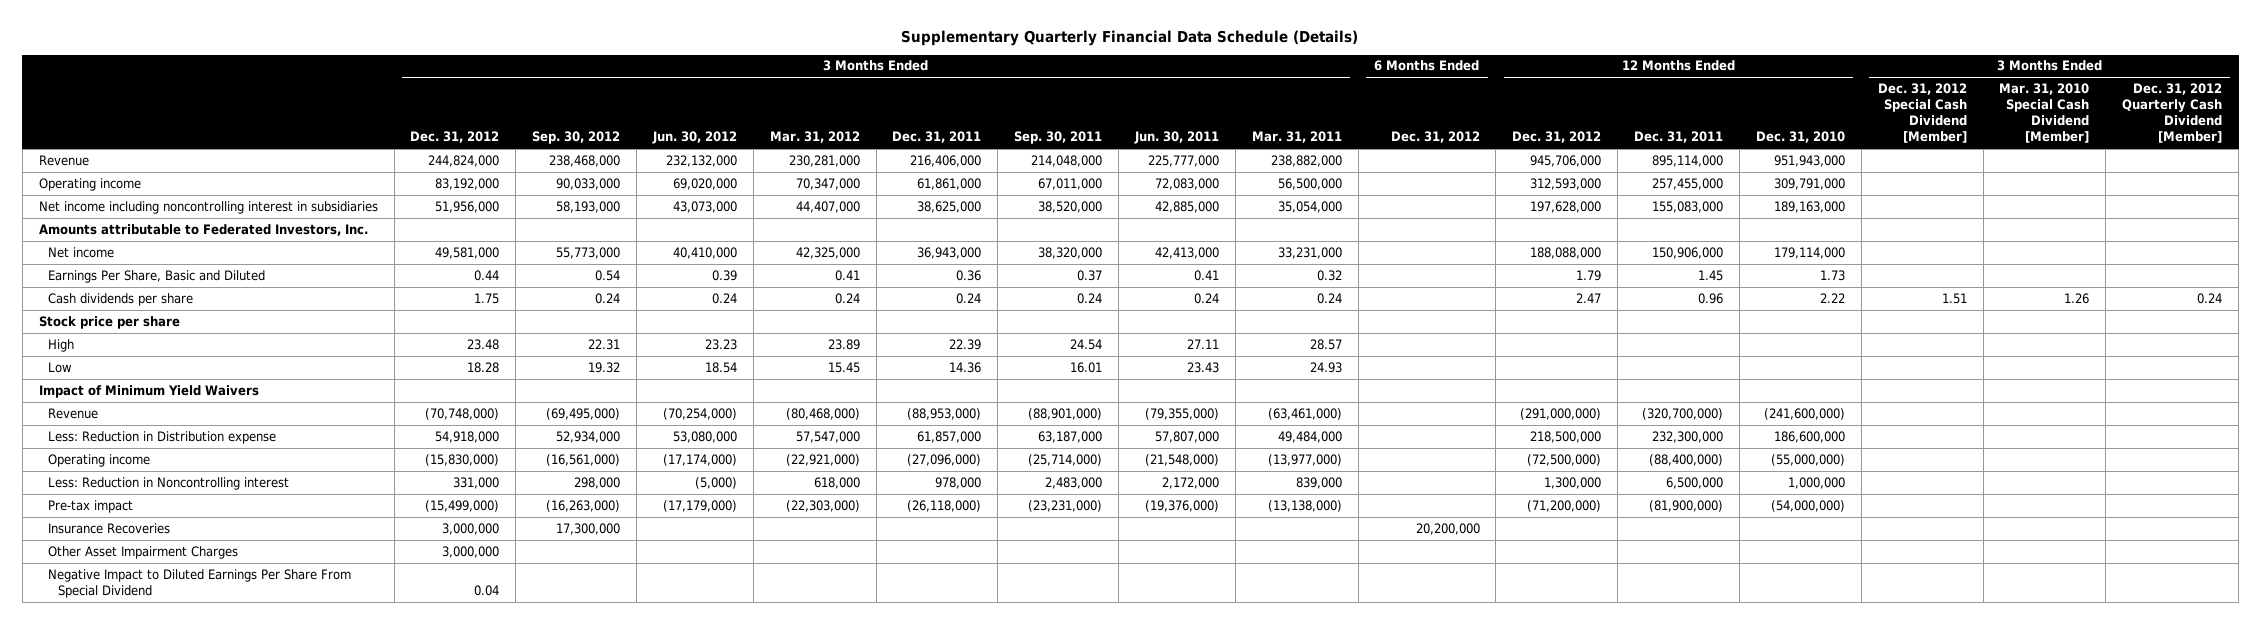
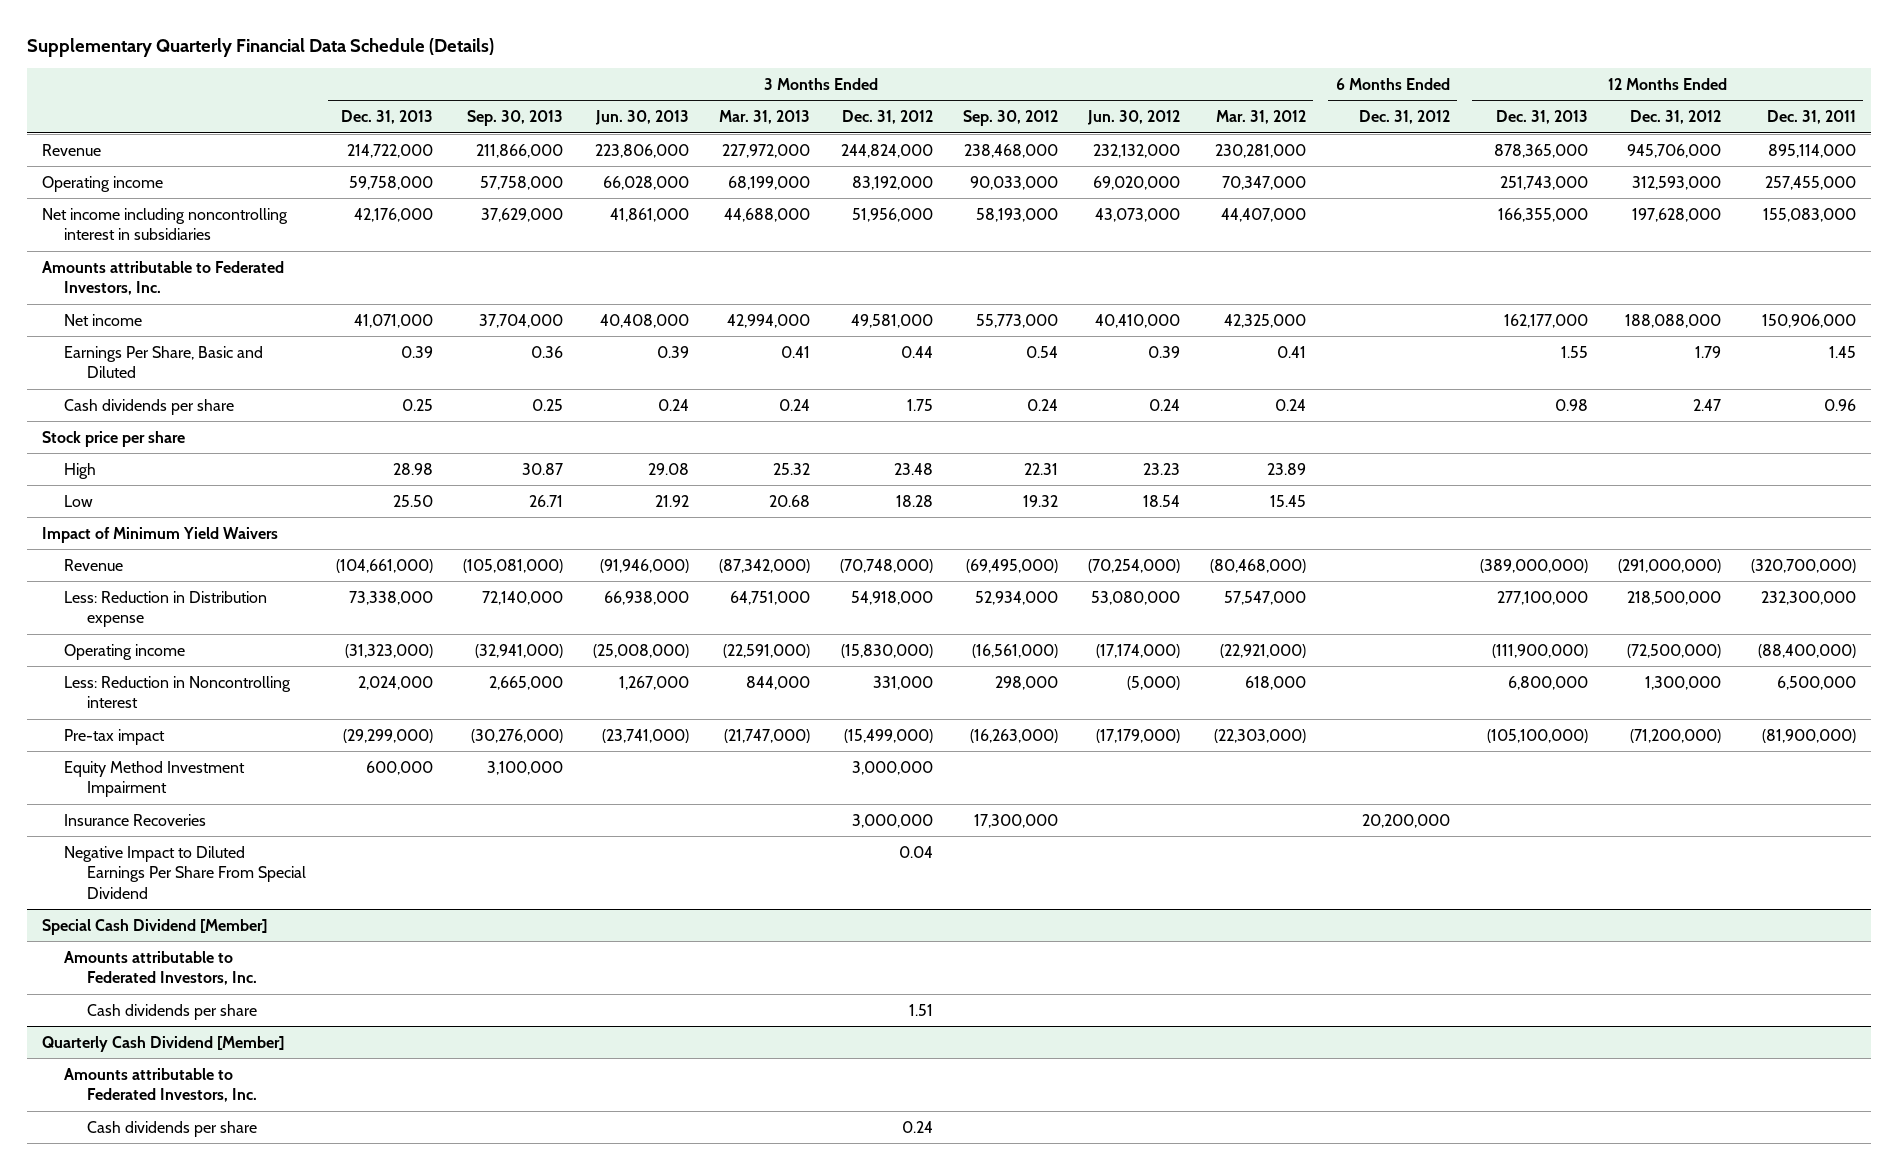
- | 3 Months Ended Dec. 31, 2012 | 3 Months Ended Sep. 30, 2012 | 3 Months Ended Jun. 30, 2012 | 3 Months Ended Mar. 31, 2012 | 3 Months Ended Dec. 31, 2011 | 3 Months Ended Sep. 30, 2011 | 3 Months Ended Jun. 30, 2011 | 3 Months Ended Mar. 31, 2011 | 6 Months Ended Dec. 31, 2012 | 12 Months Ended Dec. 31, 2012 | 12 Months Ended Dec. 31, 2011 | 12 Months Ended Dec. 31, 2010 | 3 Months Ended Dec. 31, 2012 Special Cash Dividend [Member] | 3 Months Ended Mar. 31, 2010 Special Cash Dividend [Member] | 3 Months Ended Dec. 31, 2012 Quarterly Cash Dividend [Member]
+ | 3 Months Ended Dec. 31, 2013 | 3 Months Ended Sep. 30, 2013 | 3 Months Ended Jun. 30, 2013 | 3 Months Ended Mar. 31, 2013 | 3 Months Ended Dec. 31, 2012 | 3 Months Ended Sep. 30, 2012 | 3 Months Ended Jun. 30, 2012 | 3 Months Ended Mar. 31, 2012 | 6 Months Ended Dec. 31, 2012 | 12 Months Ended Dec. 31, 2013 | 12 Months Ended Dec. 31, 2012 | 12 Months Ended Dec. 31, 2011
+ Equity Method Investment Impairment | 600,000 | 3,100,000 | | | 3,000,000 | | | | | | |
- Other Asset Impairment Charges | 3,000,000 | | | | | | | | | | | | | |
+ Special Cash Dividend [Member]
+ Amounts attributable to Federated Investors, Inc.
+ Cash dividends per share | | | | | 1.51 | | | | | | |
+ Quarterly Cash Dividend [Member]
+ Amounts attributable to Federated Investors, Inc.
+ Cash dividends per share | | | | | 0.24 | | | | | | |

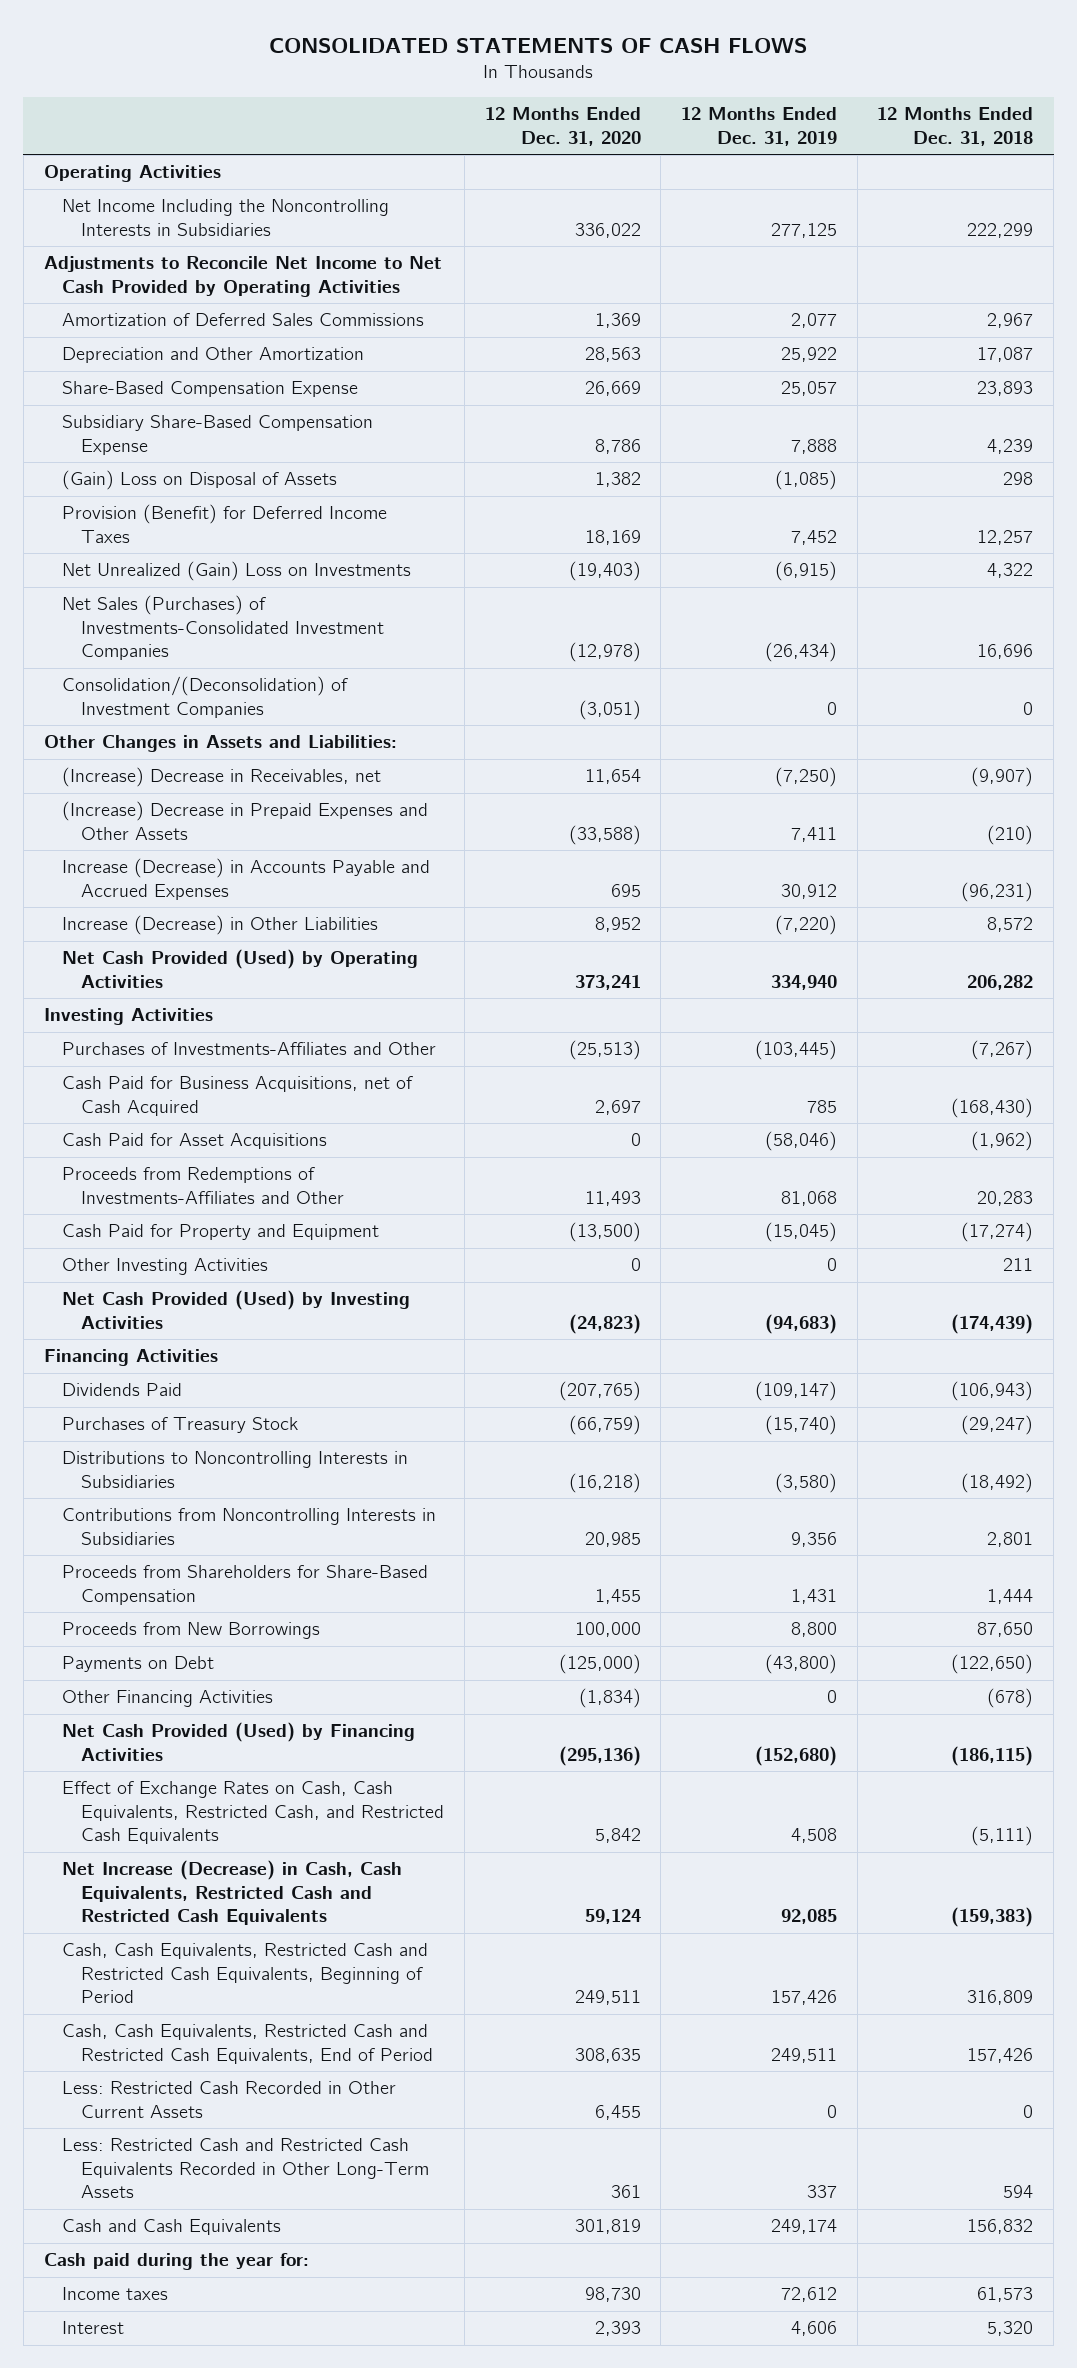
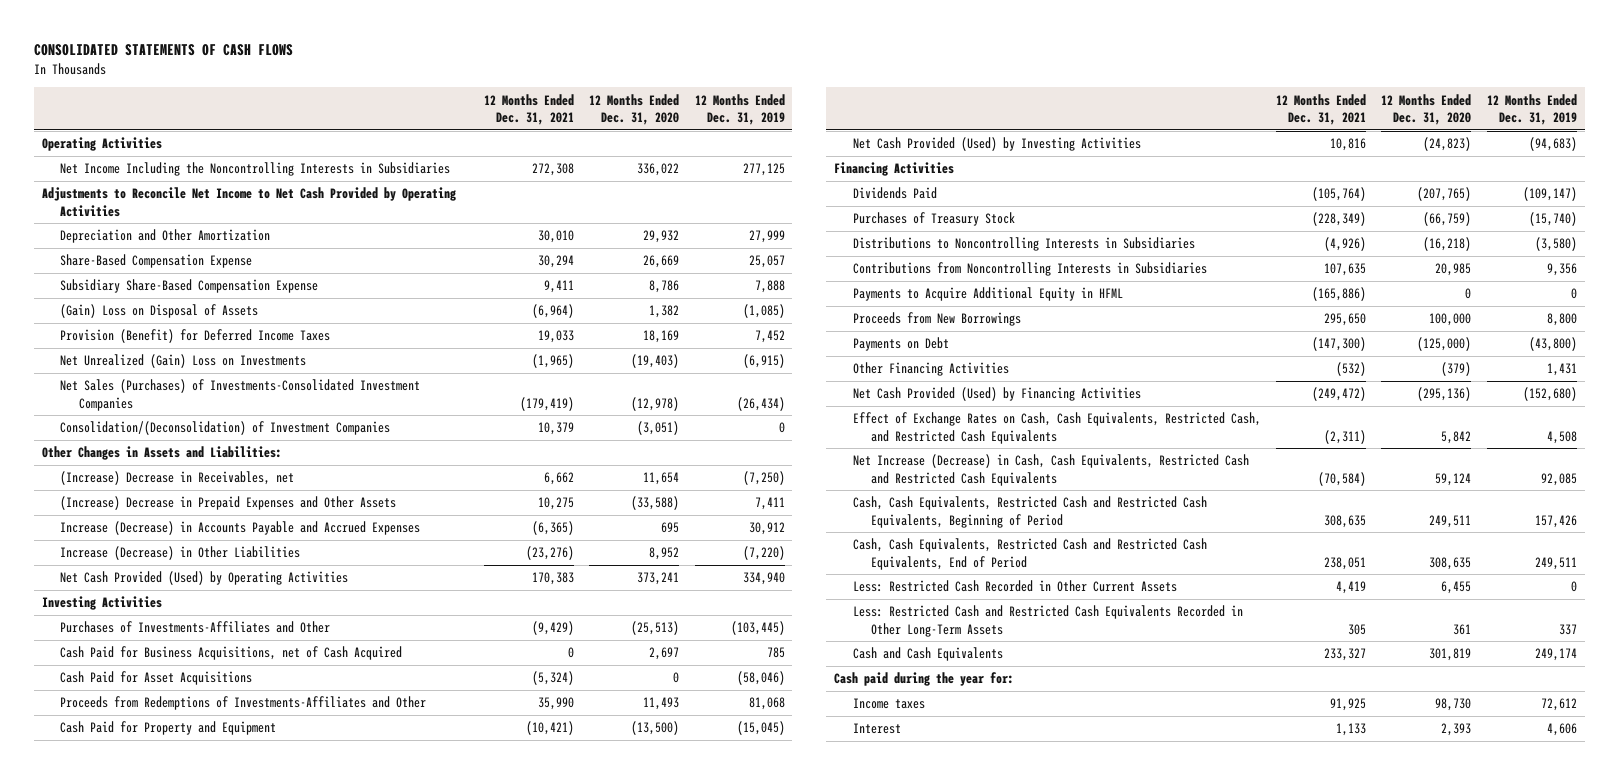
- | 12 Months Ended Dec. 31, 2020 | 12 Months Ended Dec. 31, 2019 | 12 Months Ended Dec. 31, 2018
+ | 12 Months Ended Dec. 31, 2021 | 12 Months Ended Dec. 31, 2020 | 12 Months Ended Dec. 31, 2019
- Amortization of Deferred Sales Commissions | 1,369 | 2,077 | 2,967
- Depreciation and Other Amortization | 28,563 | 25,922 | 17,087
+ Depreciation and Other Amortization | 30,010 | 29,932 | 27,999
- Other Investing Activities | 0 | 0 | 211
- Proceeds from Shareholders for Share-Based Compensation | 1,455 | 1,431 | 1,444
+ Payments to Acquire Additional Equity in HFML | (165,886) | 0 | 0
- Other Financing Activities | (1,834) | 0 | (678)
+ Other Financing Activities | (532) | (379) | 1,431

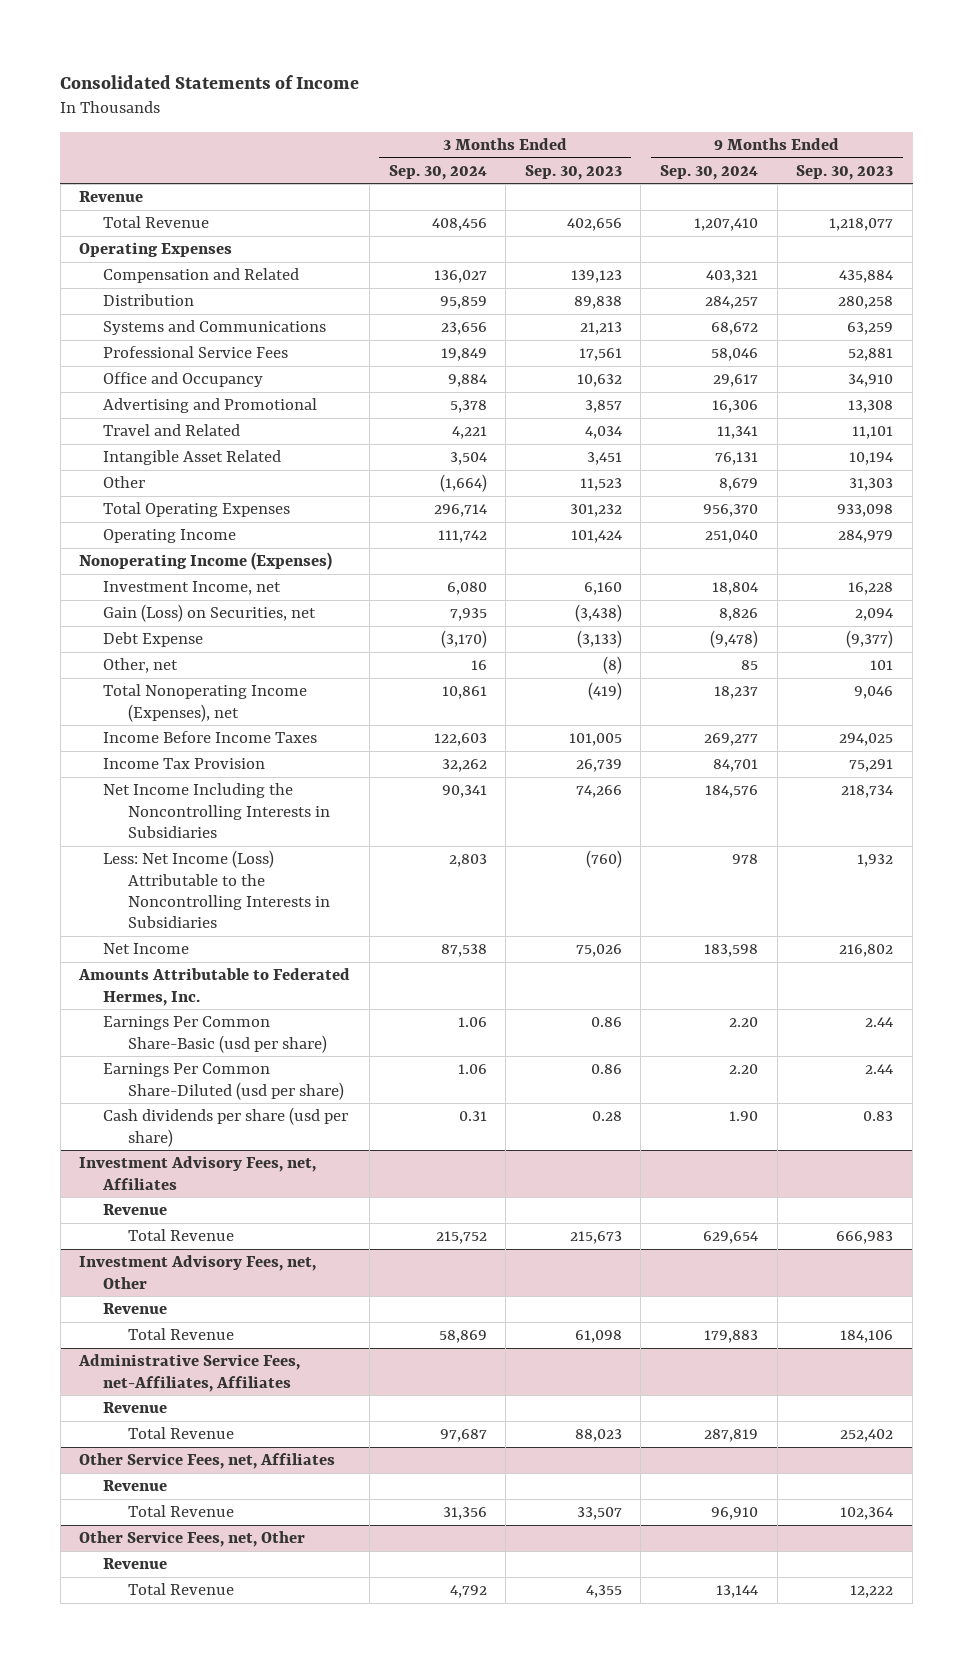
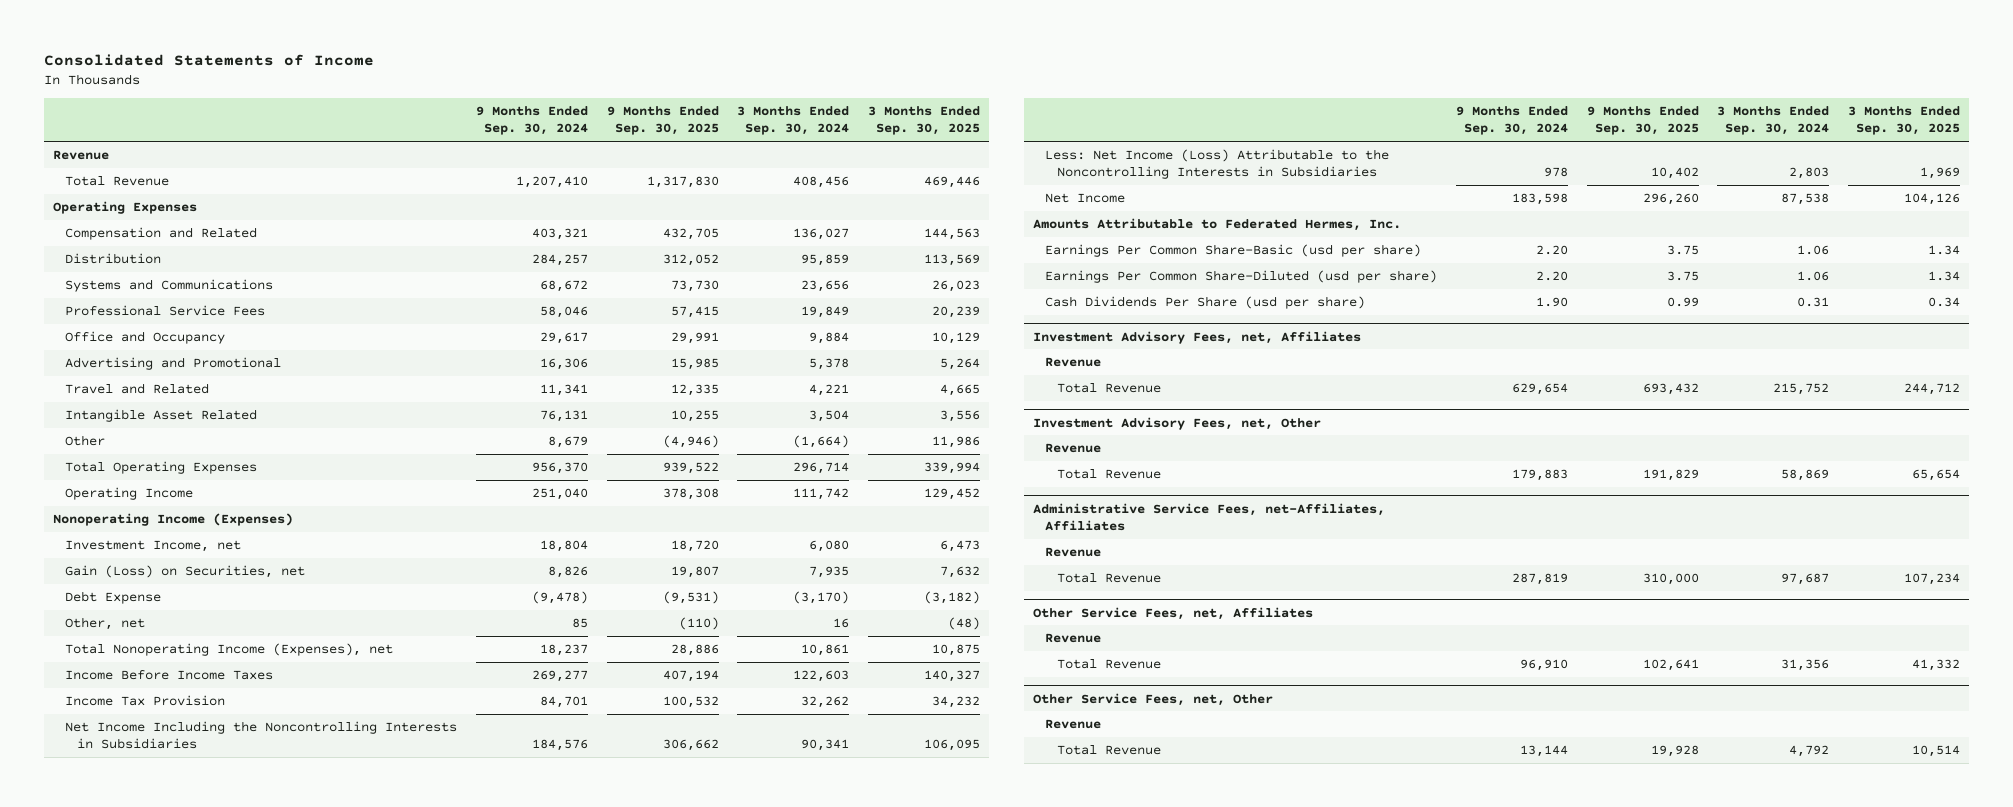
- | 3 Months Ended Sep. 30, 2024 | 3 Months Ended Sep. 30, 2023 | 9 Months Ended Sep. 30, 2024 | 9 Months Ended Sep. 30, 2023
+ | 9 Months Ended Sep. 30, 2024 | 9 Months Ended Sep. 30, 2025 | 3 Months Ended Sep. 30, 2024 | 3 Months Ended Sep. 30, 2025
- Cash dividends per share (usd per share) | 0.31 | 0.28 | 1.90 | 0.83
+ Cash Dividends Per Share (usd per share) | 1.90 | 0.99 | 0.31 | 0.34

